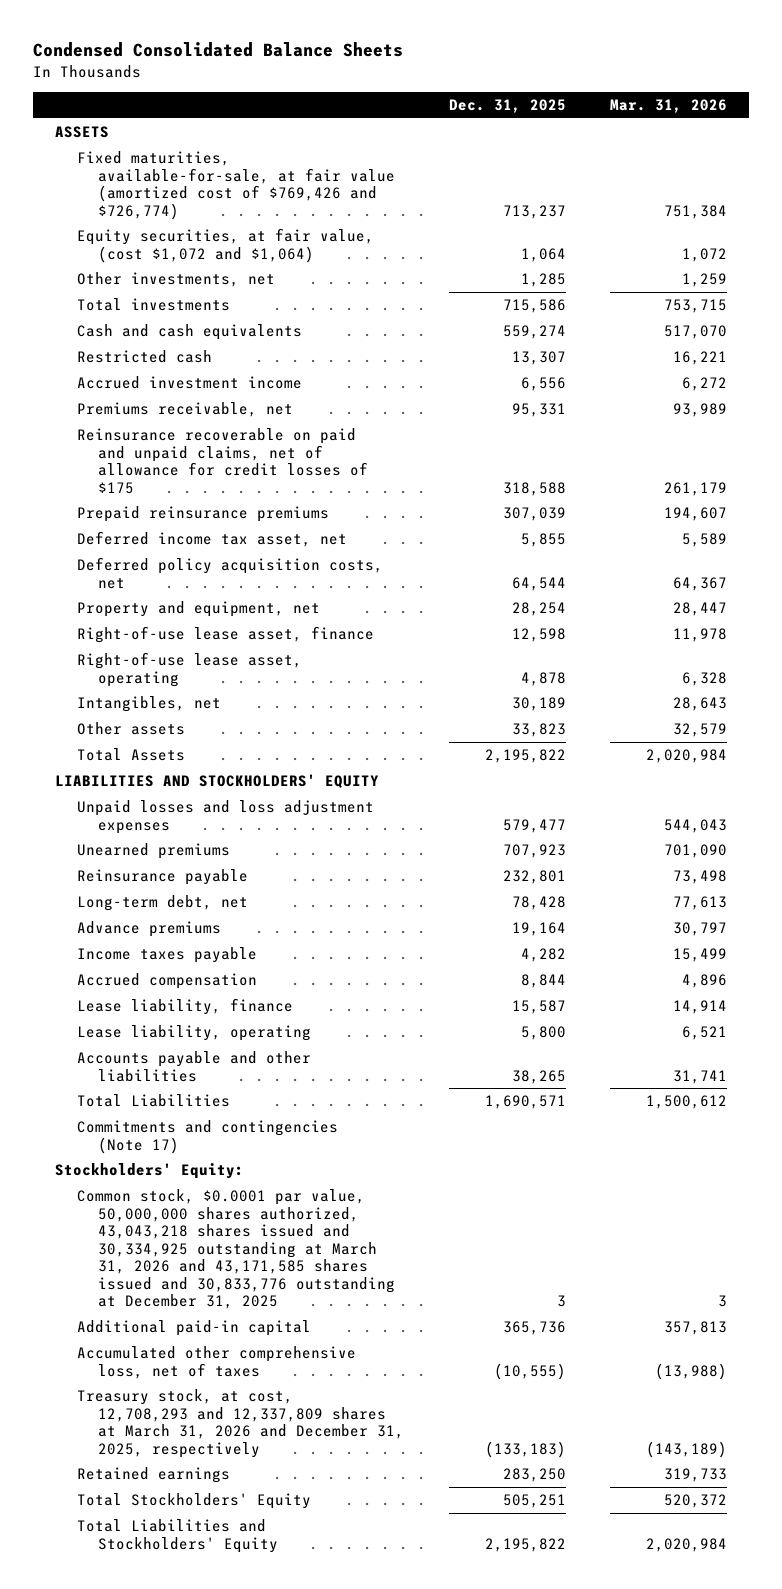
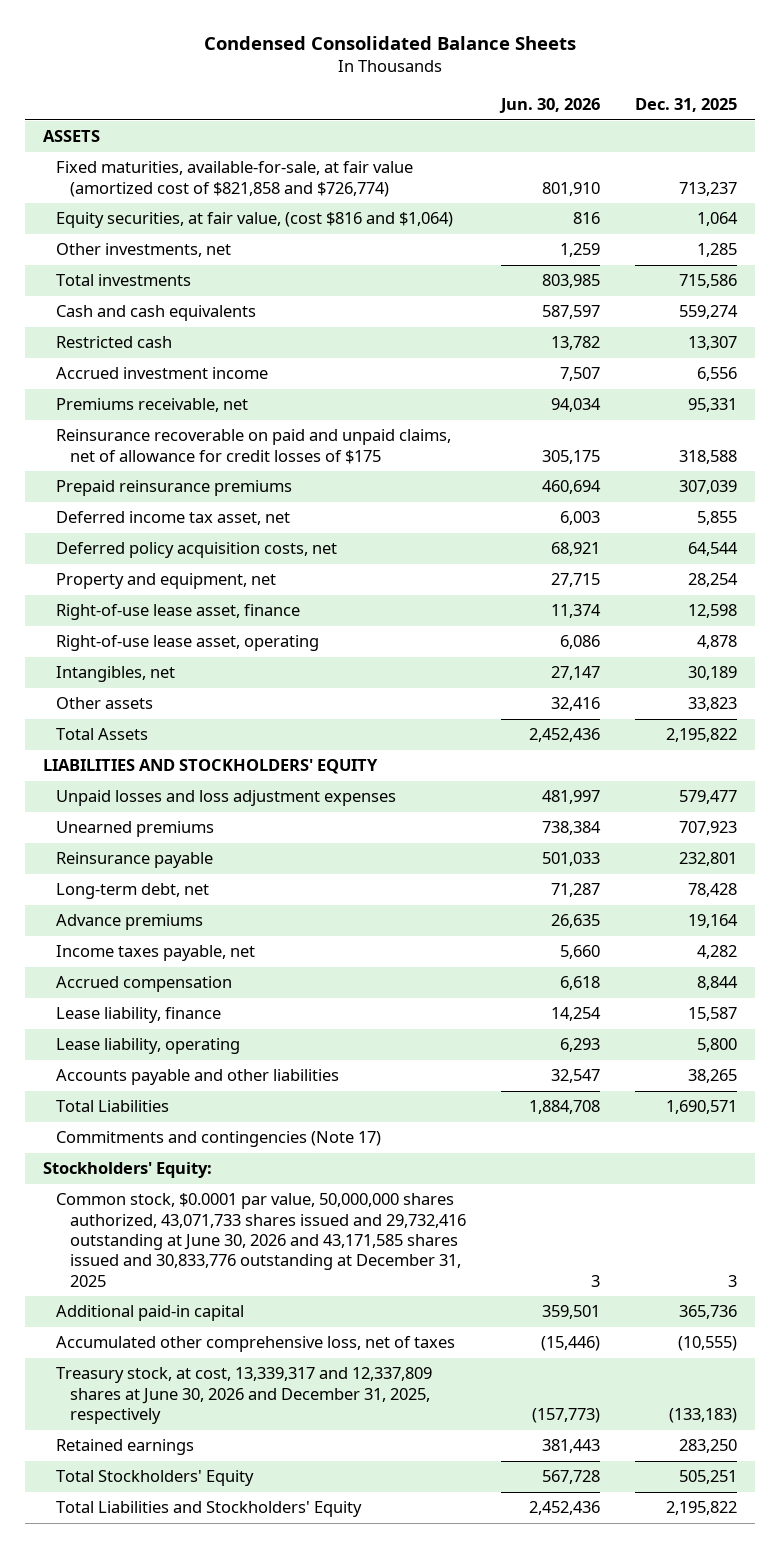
- | Dec. 31, 2025 | Mar. 31, 2026
+ | Jun. 30, 2026 | Dec. 31, 2025
- Fixed maturities, available-for-sale, at fair value (amortized cost of $769,426 and $726,774) | 713,237 | 751,384
- Equity securities, at fair value, (cost $1,072 and $1,064) | 1,064 | 1,072
+ Fixed maturities, available-for-sale, at fair value (amortized cost of $821,858 and $726,774) | 801,910 | 713,237
+ Equity securities, at fair value, (cost $816 and $1,064) | 816 | 1,064
- Income taxes payable | 4,282 | 15,499
+ Income taxes payable, net | 5,660 | 4,282
- Common stock, $0.0001 par value, 50,000,000 shares authorized, 43,043,218 shares issued and 30,334,925 outstanding at March 31, 2026 and 43,171,585 shares issued and 30,833,776 outstanding at December 31, 2025 | 3 | 3
+ Common stock, $0.0001 par value, 50,000,000 shares authorized, 43,071,733 shares issued and 29,732,416 outstanding at June 30, 2026 and 43,171,585 shares issued and 30,833,776 outstanding at December 31, 2025 | 3 | 3
- Treasury stock, at cost, 12,708,293 and 12,337,809 shares at March 31, 2026 and December 31, 2025, respectively | (133,183) | (143,189)
+ Treasury stock, at cost, 13,339,317 and 12,337,809 shares at June 30, 2026 and December 31, 2025, respectively | (157,773) | (133,183)

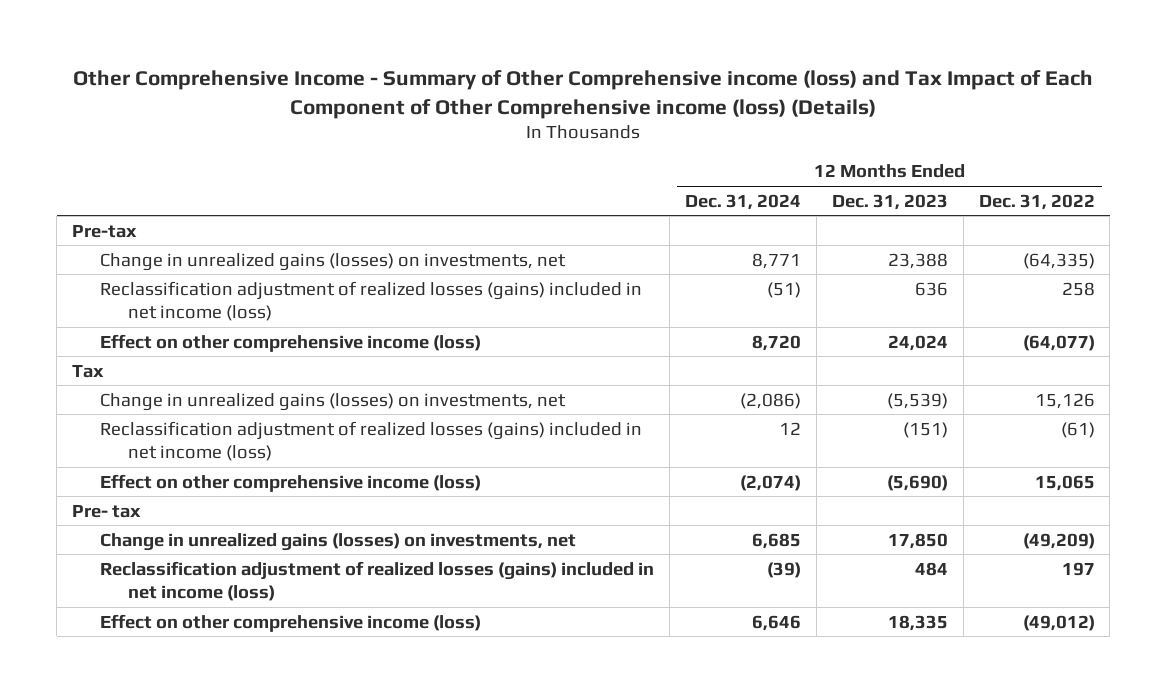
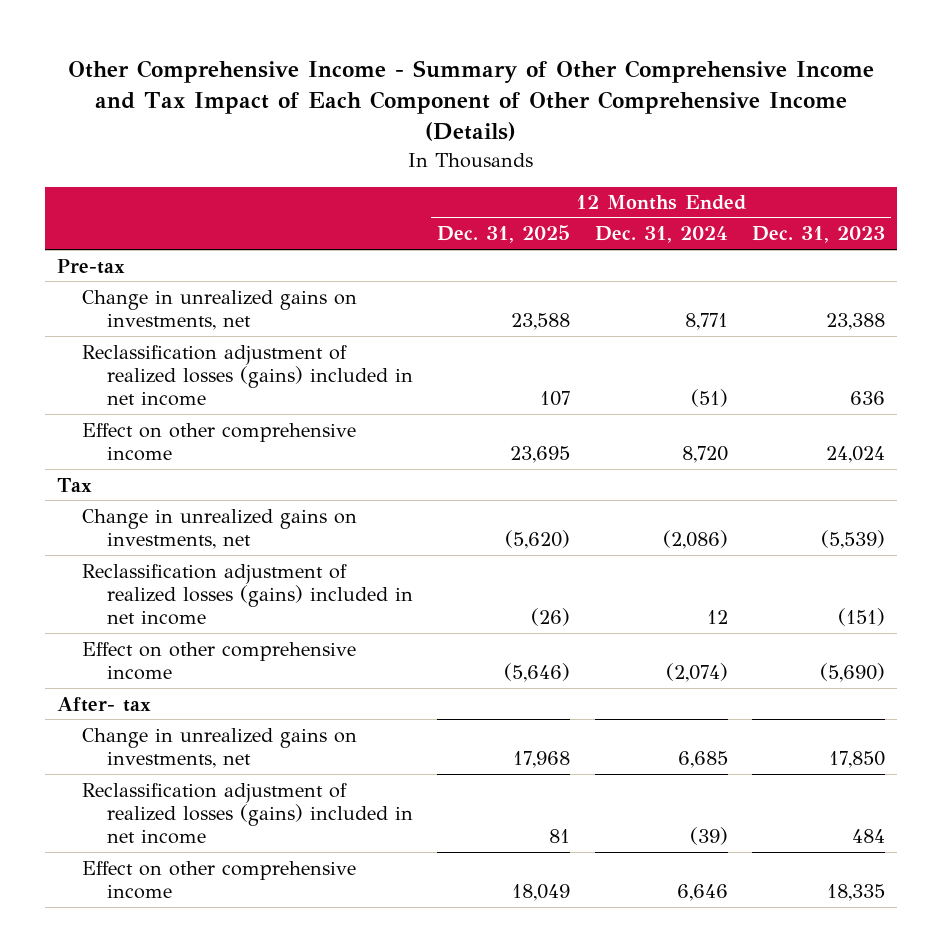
- Other Comprehensive Income - Summary of Other Comprehensive income (loss) and Tax Impact of Each Component of Other Comprehensive income (loss) (Details)
+ Other Comprehensive Income - Summary of Other Comprehensive Income and Tax Impact of Each Component of Other Comprehensive Income (Details)
- | 12 Months Ended Dec. 31, 2024 | 12 Months Ended Dec. 31, 2023 | 12 Months Ended Dec. 31, 2022
+ | 12 Months Ended Dec. 31, 2025 | 12 Months Ended Dec. 31, 2024 | 12 Months Ended Dec. 31, 2023
- Change in unrealized gains (losses) on investments, net | 8,771 | 23,388 | (64,335)
- Reclassification adjustment of realized losses (gains) included in net income (loss) | (51) | 636 | 258
- Effect on other comprehensive income (loss) | 8,720 | 24,024 | (64,077)
+ Change in unrealized gains on investments, net | 23,588 | 8,771 | 23,388
+ Reclassification adjustment of realized losses (gains) included in net income | 107 | (51) | 636
+ Effect on other comprehensive income | 23,695 | 8,720 | 24,024
- Change in unrealized gains (losses) on investments, net | (2,086) | (5,539) | 15,126
- Reclassification adjustment of realized losses (gains) included in net income (loss) | 12 | (151) | (61)
- Effect on other comprehensive income (loss) | (2,074) | (5,690) | 15,065
- Pre- tax
- Change in unrealized gains (losses) on investments, net | 6,685 | 17,850 | (49,209)
- Reclassification adjustment of realized losses (gains) included in net income (loss) | (39) | 484 | 197
- Effect on other comprehensive income (loss) | 6,646 | 18,335 | (49,012)
+ Change in unrealized gains on investments, net | (5,620) | (2,086) | (5,539)
+ Reclassification adjustment of realized losses (gains) included in net income | (26) | 12 | (151)
+ Effect on other comprehensive income | (5,646) | (2,074) | (5,690)
+ After- tax
+ Change in unrealized gains on investments, net | 17,968 | 6,685 | 17,850
+ Reclassification adjustment of realized losses (gains) included in net income | 81 | (39) | 484
+ Effect on other comprehensive income | 18,049 | 6,646 | 18,335

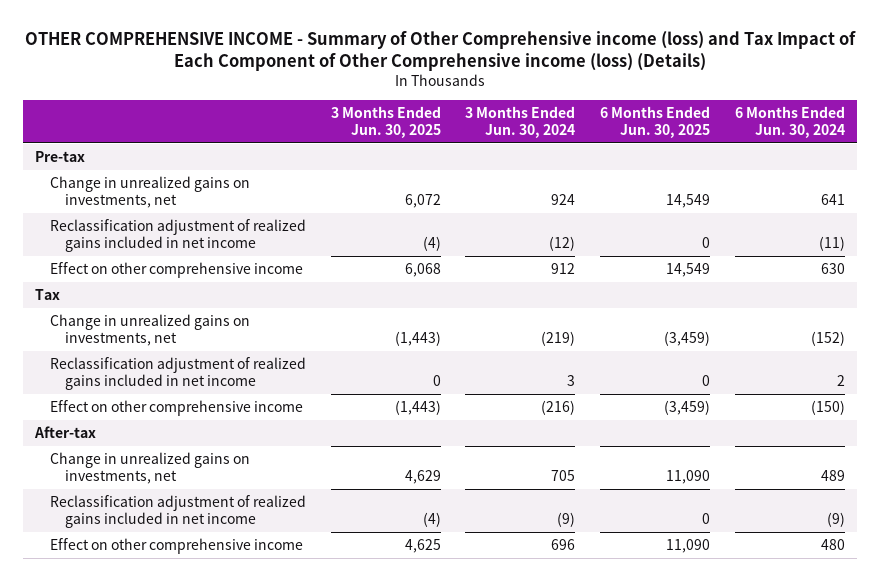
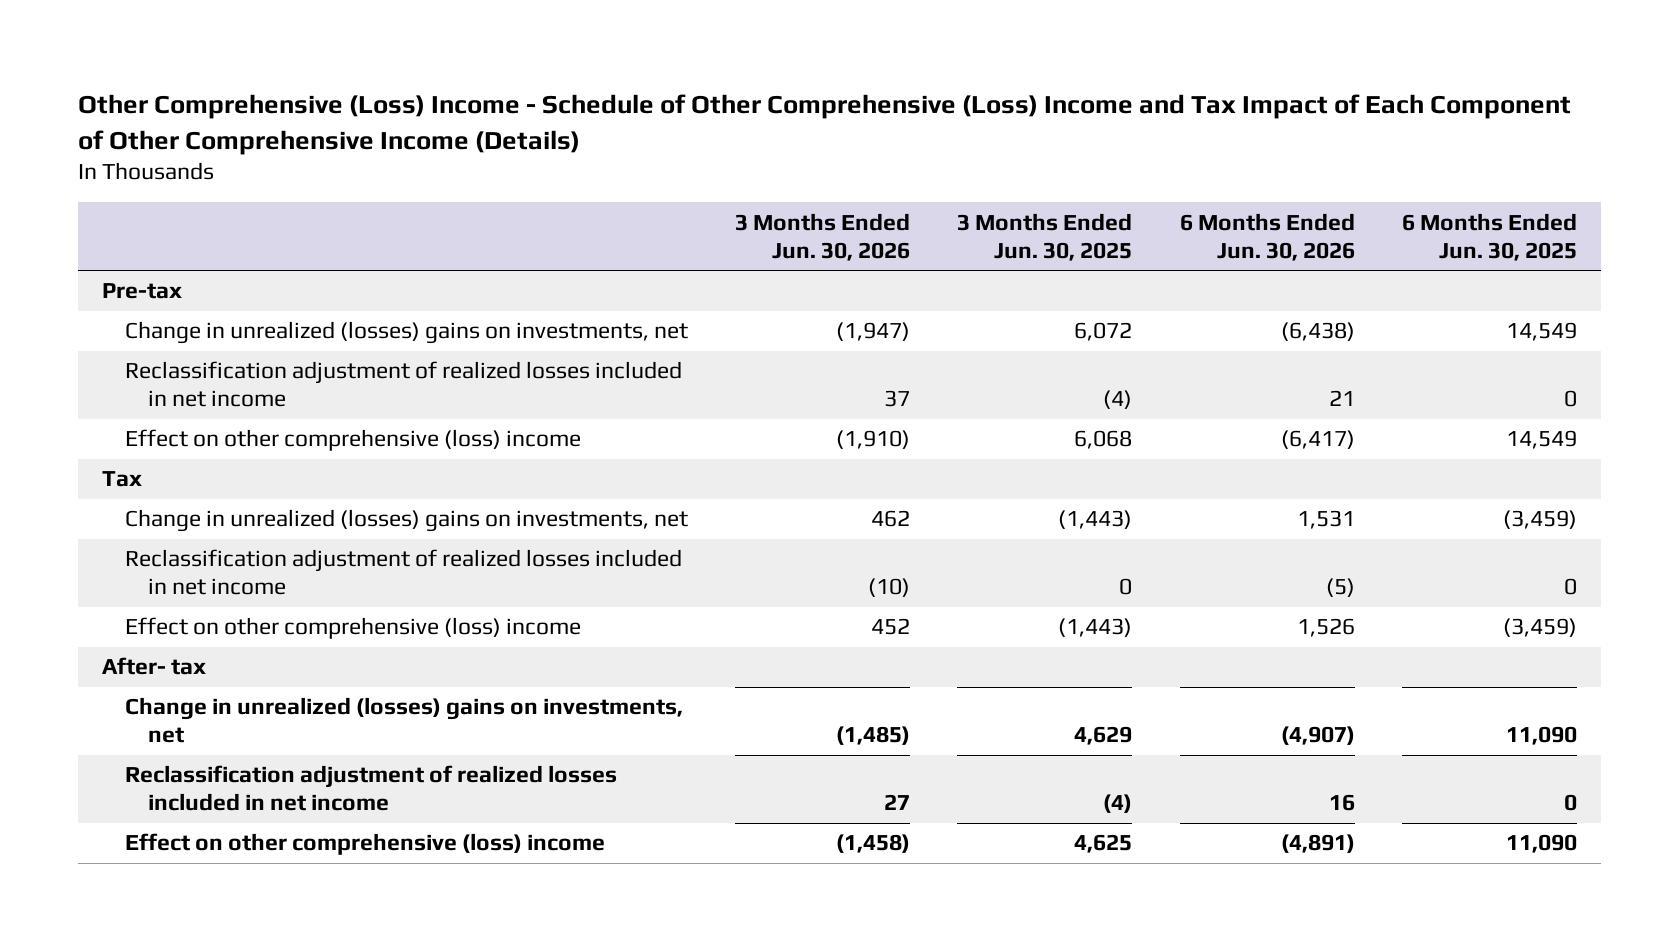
- OTHER COMPREHENSIVE INCOME - Summary of Other Comprehensive income (loss) and Tax Impact of Each Component of Other Comprehensive income (loss) (Details)
+ Other Comprehensive (Loss) Income - Schedule of Other Comprehensive (Loss) Income and Tax Impact of Each Component of Other Comprehensive Income (Details)
- | 3 Months Ended Jun. 30, 2025 | 3 Months Ended Jun. 30, 2024 | 6 Months Ended Jun. 30, 2025 | 6 Months Ended Jun. 30, 2024
+ | 3 Months Ended Jun. 30, 2026 | 3 Months Ended Jun. 30, 2025 | 6 Months Ended Jun. 30, 2026 | 6 Months Ended Jun. 30, 2025
- Change in unrealized gains on investments, net | 6,072 | 924 | 14,549 | 641
- Reclassification adjustment of realized gains included in net income | (4) | (12) | 0 | (11)
- Effect on other comprehensive income | 6,068 | 912 | 14,549 | 630
+ Change in unrealized (losses) gains on investments, net | (1,947) | 6,072 | (6,438) | 14,549
+ Reclassification adjustment of realized losses included in net income | 37 | (4) | 21 | 0
+ Effect on other comprehensive (loss) income | (1,910) | 6,068 | (6,417) | 14,549
- Change in unrealized gains on investments, net | (1,443) | (219) | (3,459) | (152)
- Reclassification adjustment of realized gains included in net income | 0 | 3 | 0 | 2
- Effect on other comprehensive income | (1,443) | (216) | (3,459) | (150)
- After-tax
- Change in unrealized gains on investments, net | 4,629 | 705 | 11,090 | 489
- Reclassification adjustment of realized gains included in net income | (4) | (9) | 0 | (9)
- Effect on other comprehensive income | 4,625 | 696 | 11,090 | 480
+ Change in unrealized (losses) gains on investments, net | 462 | (1,443) | 1,531 | (3,459)
+ Reclassification adjustment of realized losses included in net income | (10) | 0 | (5) | 0
+ Effect on other comprehensive (loss) income | 452 | (1,443) | 1,526 | (3,459)
+ After- tax
+ Change in unrealized (losses) gains on investments, net | (1,485) | 4,629 | (4,907) | 11,090
+ Reclassification adjustment of realized losses included in net income | 27 | (4) | 16 | 0
+ Effect on other comprehensive (loss) income | (1,458) | 4,625 | (4,891) | 11,090

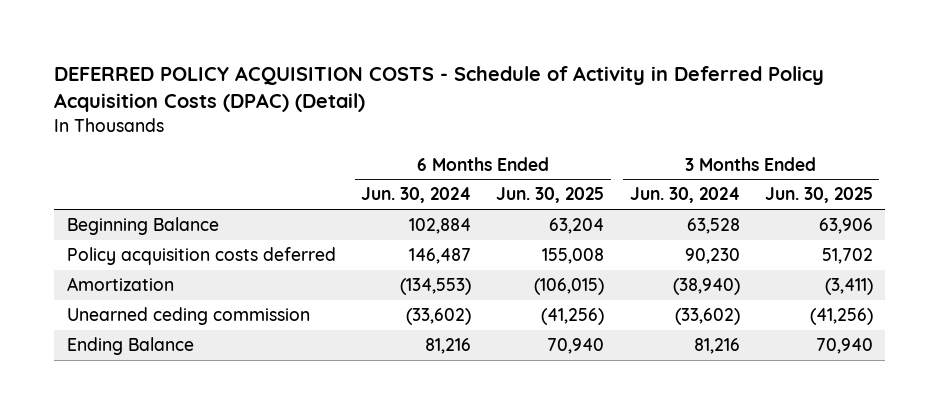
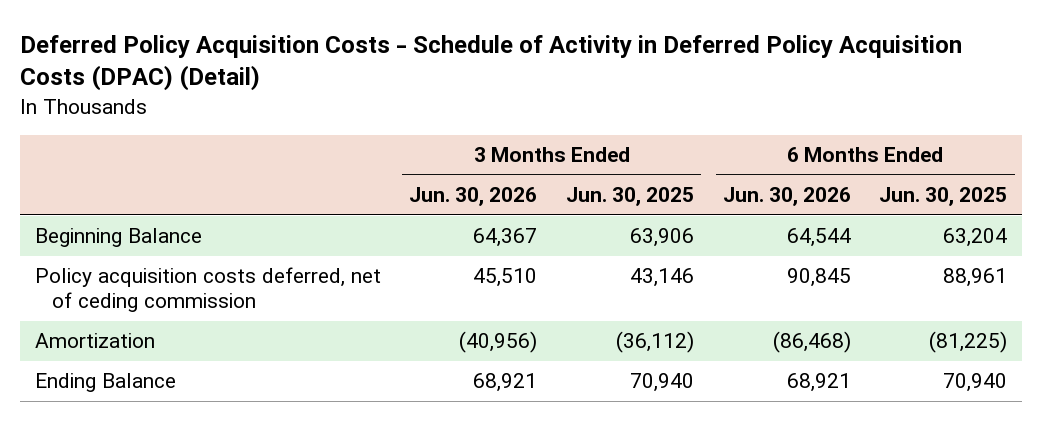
- DEFERRED POLICY ACQUISITION COSTS - Schedule of Activity in Deferred Policy Acquisition Costs (DPAC) (Detail)
+ Deferred Policy Acquisition Costs - Schedule of Activity in Deferred Policy Acquisition Costs (DPAC) (Detail)
- | 6 Months Ended Jun. 30, 2024 | 6 Months Ended Jun. 30, 2025 | 3 Months Ended Jun. 30, 2024 | 3 Months Ended Jun. 30, 2025
+ | 3 Months Ended Jun. 30, 2026 | 3 Months Ended Jun. 30, 2025 | 6 Months Ended Jun. 30, 2026 | 6 Months Ended Jun. 30, 2025
- Policy acquisition costs deferred | 146,487 | 155,008 | 90,230 | 51,702
- Amortization | (134,553) | (106,015) | (38,940) | (3,411)
- Unearned ceding commission | (33,602) | (41,256) | (33,602) | (41,256)
+ Policy acquisition costs deferred, net of ceding commission | 45,510 | 43,146 | 90,845 | 88,961
+ Amortization | (40,956) | (36,112) | (86,468) | (81,225)

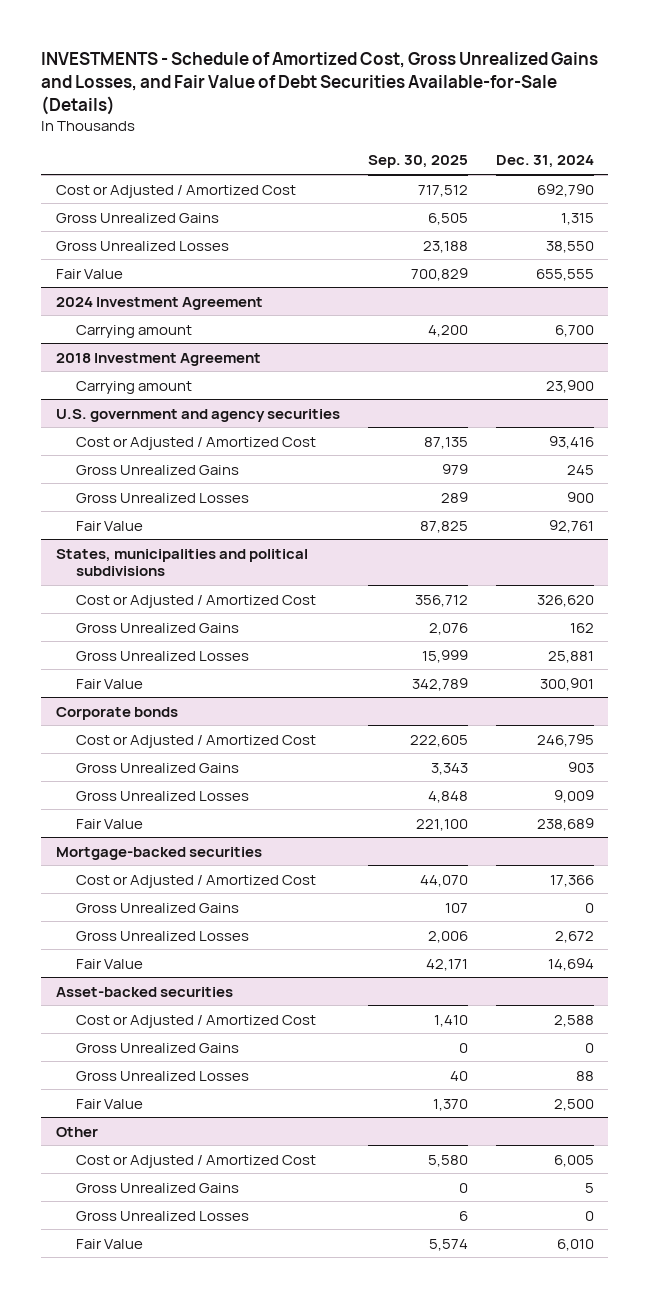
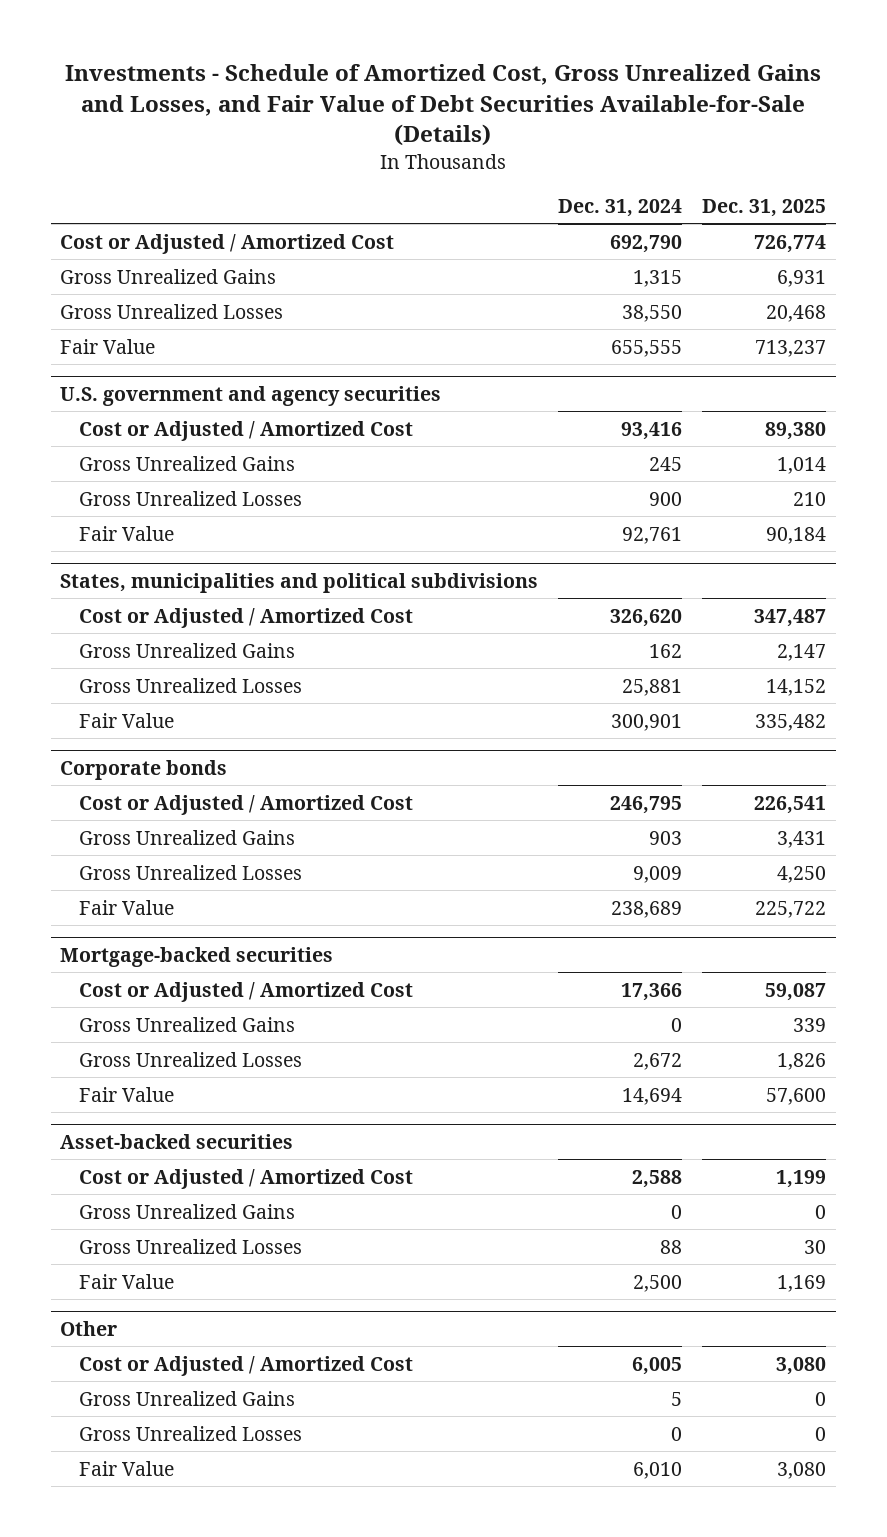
- INVESTMENTS - Schedule of Amortized Cost, Gross Unrealized Gains and Losses, and Fair Value of Debt Securities Available-for-Sale (Details)
+ Investments - Schedule of Amortized Cost, Gross Unrealized Gains and Losses, and Fair Value of Debt Securities Available-for-Sale (Details)
- | Sep. 30, 2025 | Dec. 31, 2024
+ | Dec. 31, 2024 | Dec. 31, 2025
- 2024 Investment Agreement
- Carrying amount | 4,200 | 6,700
- 2018 Investment Agreement
- Carrying amount | | 23,900

